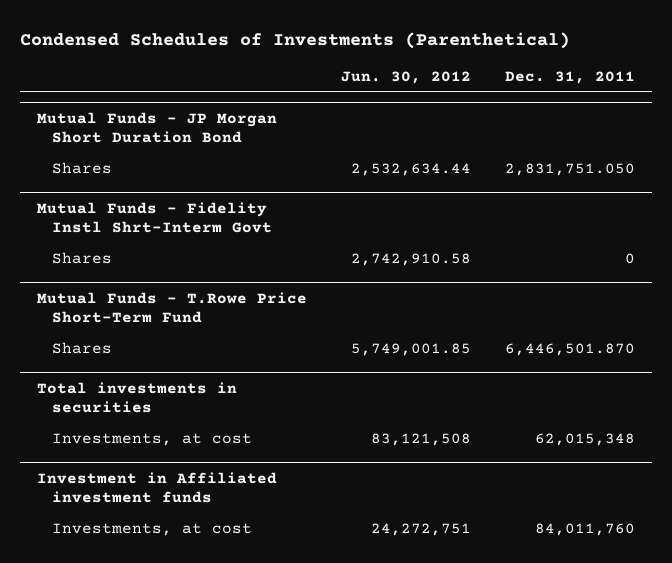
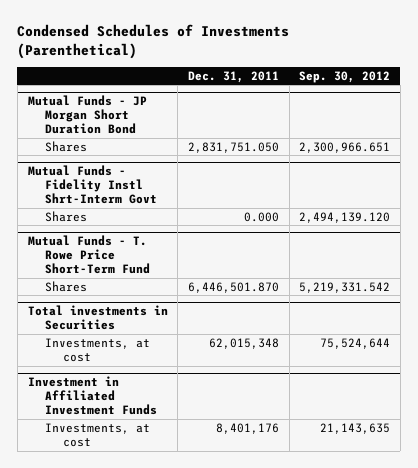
- | Jun. 30, 2012 | Dec. 31, 2011
+ | Dec. 31, 2011 | Sep. 30, 2012
@ Mutual Funds - Fidelity Instl Shrt-Interm Govt
- Shares | 2,742,910.58 | 0
- Mutual Funds - T.Rowe Price Short-Term Fund
@ Mutual Funds - Fidelity Instl Shrt-Interm Govt
+ Shares | 0.000 | 2,494,139.120
+ Mutual Funds - T. Rowe Price Short-Term Fund
- Total investments in securities
+ Total investments in Securities
- Investment in Affiliated investment funds
- Investments, at cost | 24,272,751 | 84,011,760
+ Investment in Affiliated Investment Funds
+ Investments, at cost | 8,401,176 | 21,143,635

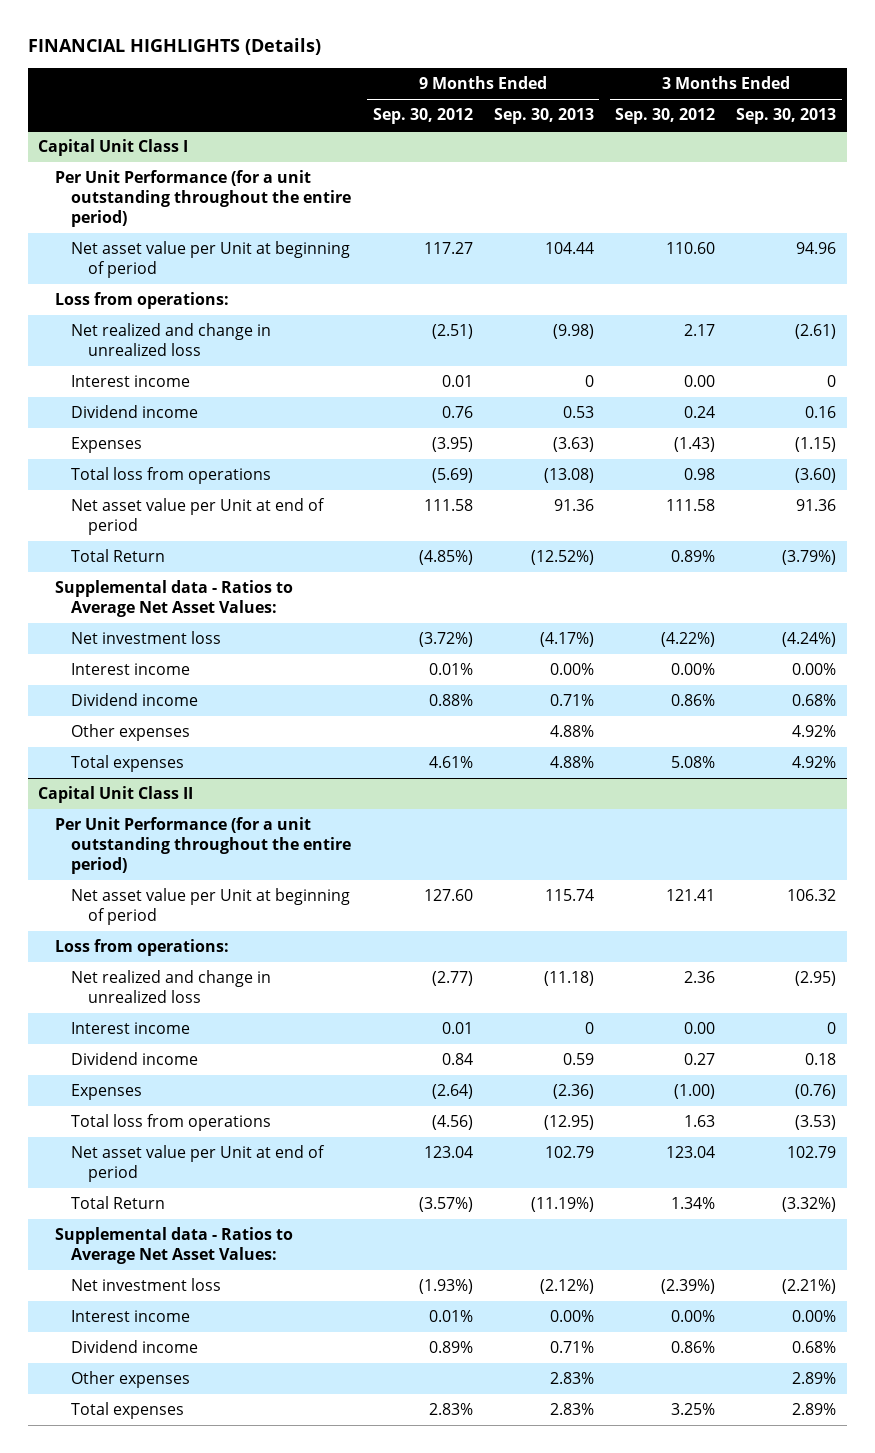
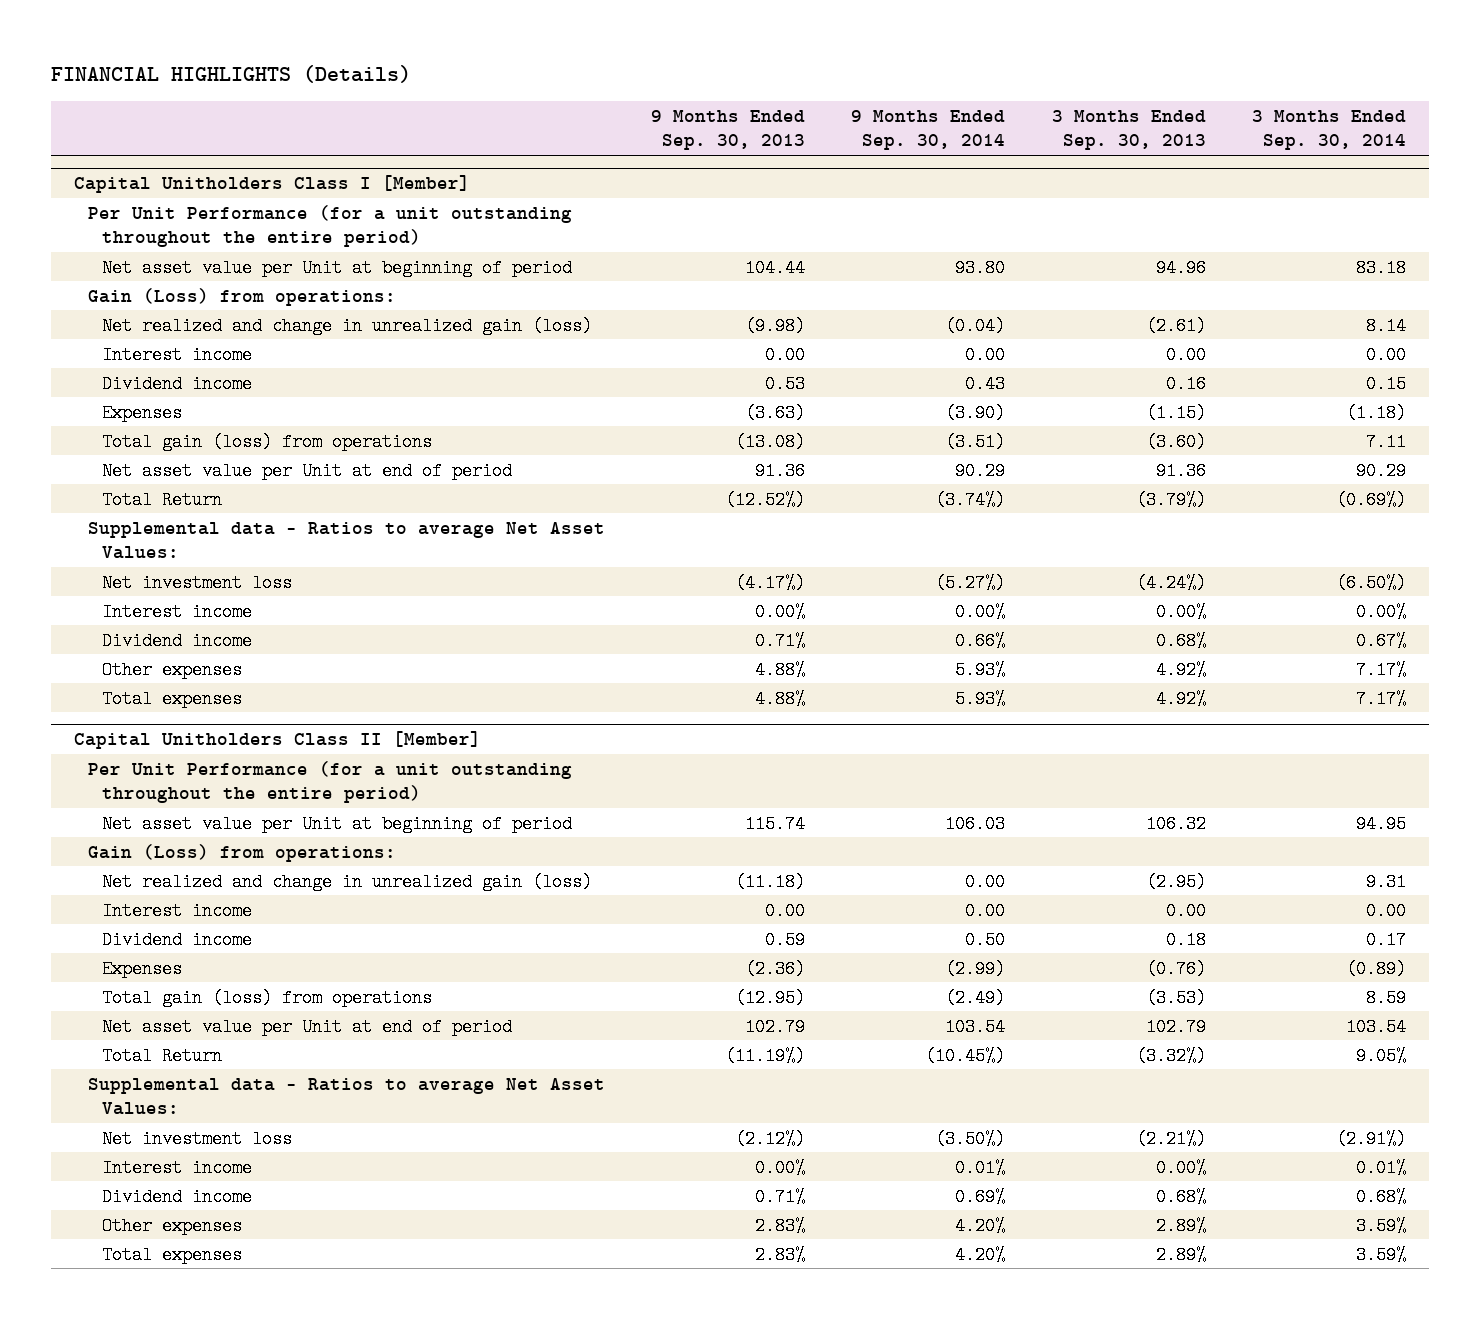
- | 9 Months Ended Sep. 30, 2012 | 9 Months Ended Sep. 30, 2013 | 3 Months Ended Sep. 30, 2012 | 3 Months Ended Sep. 30, 2013
+ | 9 Months Ended Sep. 30, 2013 | 9 Months Ended Sep. 30, 2014 | 3 Months Ended Sep. 30, 2013 | 3 Months Ended Sep. 30, 2014
- Capital Unit Class I
+ Capital Unitholders Class I [Member]
- Loss from operations:
- Net realized and change in unrealized loss | (2.51) | (9.98) | 2.17 | (2.61)
- Interest income | 0.01 | 0 | 0.00 | 0
+ Gain (Loss) from operations:
+ Net realized and change in unrealized gain (loss) | (9.98) | (0.04) | (2.61) | 8.14
+ Interest income | 0.00 | 0.00 | 0.00 | 0.00
- Total loss from operations | (5.69) | (13.08) | 0.98 | (3.60)
+ Total gain (loss) from operations | (13.08) | (3.51) | (3.60) | 7.11
- Supplemental data - Ratios to Average Net Asset Values:
+ Supplemental data - Ratios to average Net Asset Values:
- Capital Unit Class II
+ Capital Unitholders Class II [Member]
- Loss from operations:
- Net realized and change in unrealized loss | (2.77) | (11.18) | 2.36 | (2.95)
- Interest income | 0.01 | 0 | 0.00 | 0
+ Gain (Loss) from operations:
+ Net realized and change in unrealized gain (loss) | (11.18) | 0.00 | (2.95) | 9.31
+ Interest income | 0.00 | 0.00 | 0.00 | 0.00
- Total loss from operations | (4.56) | (12.95) | 1.63 | (3.53)
+ Total gain (loss) from operations | (12.95) | (2.49) | (3.53) | 8.59
- Supplemental data - Ratios to Average Net Asset Values:
+ Supplemental data - Ratios to average Net Asset Values:

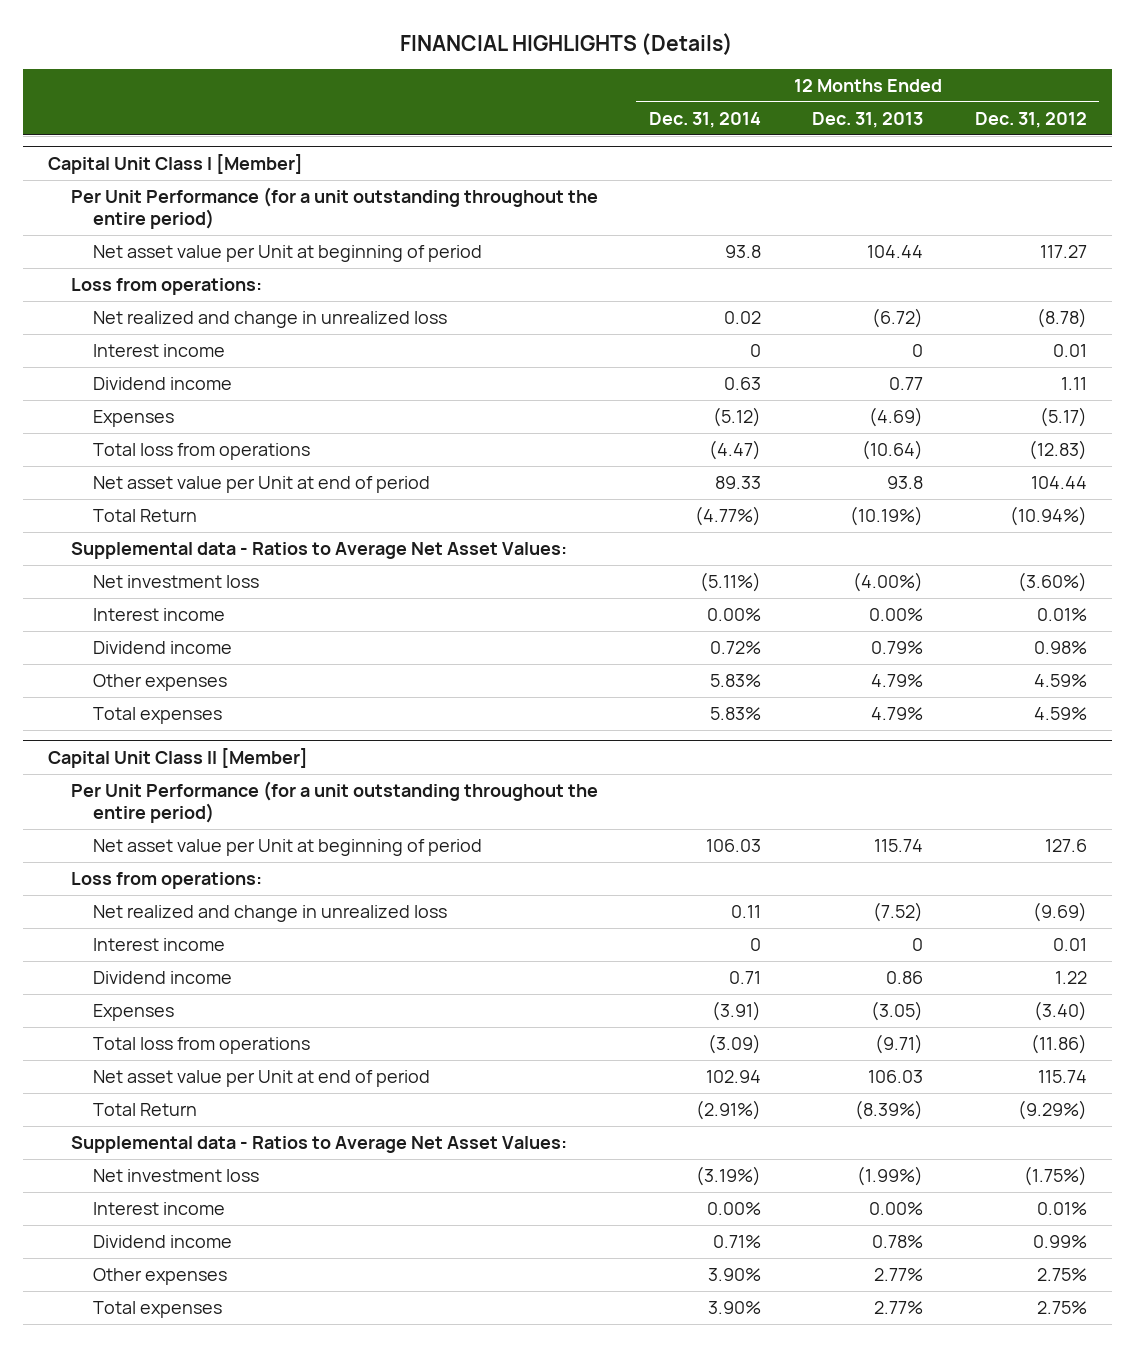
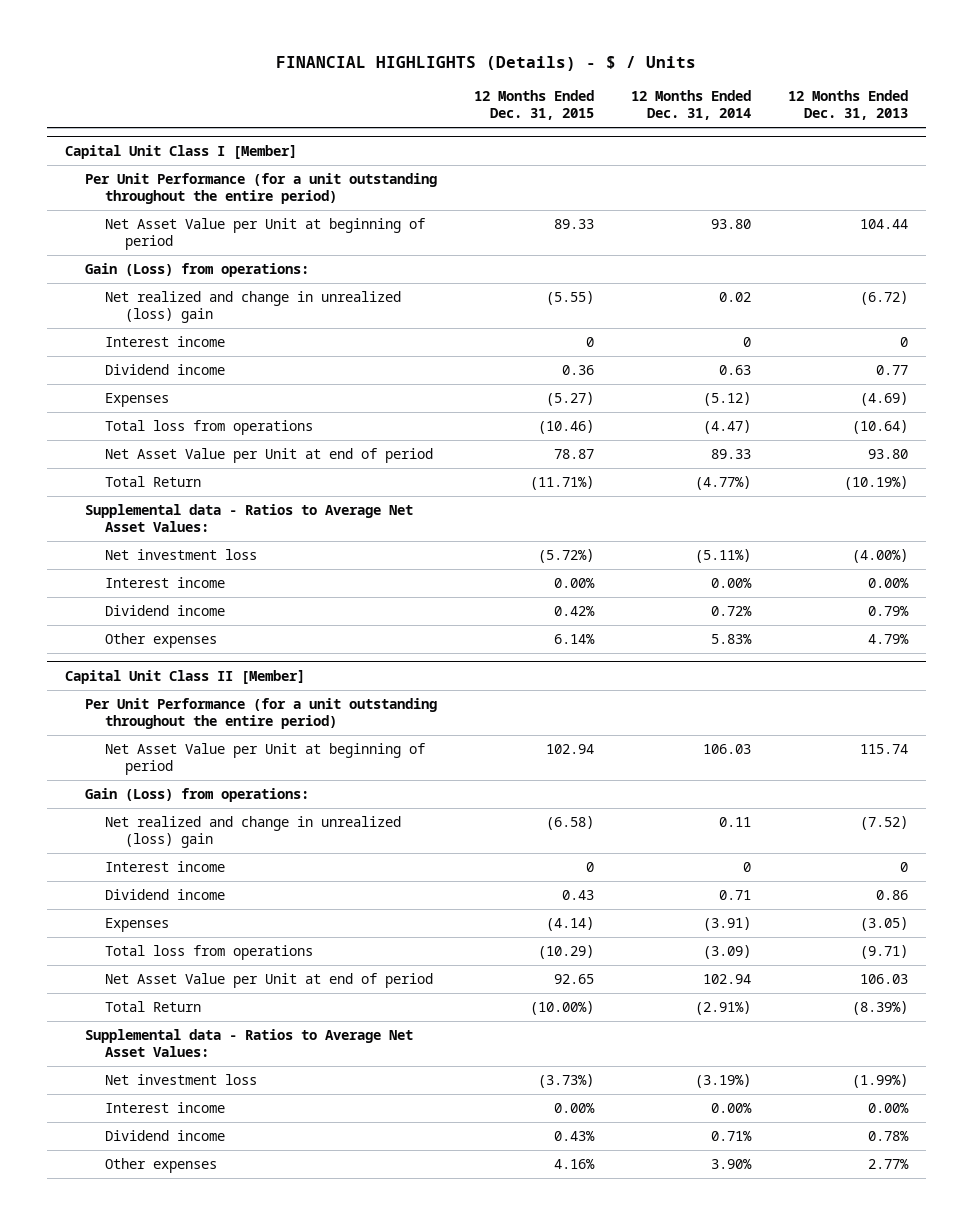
- FINANCIAL HIGHLIGHTS (Details)
+ FINANCIAL HIGHLIGHTS (Details) - $ / Units
- | 12 Months Ended Dec. 31, 2014 | 12 Months Ended Dec. 31, 2013 | 12 Months Ended Dec. 31, 2012
+ | 12 Months Ended Dec. 31, 2015 | 12 Months Ended Dec. 31, 2014 | 12 Months Ended Dec. 31, 2013
@ Capital Unit Class I [Member]
- Net asset value per Unit at beginning of period | 93.8 | 104.44 | 117.27
- Loss from operations:
- Net realized and change in unrealized loss | 0.02 | (6.72) | (8.78)
+ Net Asset Value per Unit at beginning of period | 89.33 | 93.80 | 104.44
+ Gain (Loss) from operations:
+ Net realized and change in unrealized (loss) gain | (5.55) | 0.02 | (6.72)
- Net asset value per Unit at end of period | 89.33 | 93.8 | 104.44
+ Net Asset Value per Unit at end of period | 78.87 | 89.33 | 93.80
- Total expenses | 5.83% | 4.79% | 4.59%
@ Capital Unit Class II [Member]
- Net asset value per Unit at beginning of period | 106.03 | 115.74 | 127.6
- Loss from operations:
- Net realized and change in unrealized loss | 0.11 | (7.52) | (9.69)
+ Net Asset Value per Unit at beginning of period | 102.94 | 106.03 | 115.74
+ Gain (Loss) from operations:
+ Net realized and change in unrealized (loss) gain | (6.58) | 0.11 | (7.52)
- Net asset value per Unit at end of period | 102.94 | 106.03 | 115.74
+ Net Asset Value per Unit at end of period | 92.65 | 102.94 | 106.03
- Total expenses | 3.90% | 2.77% | 2.75%

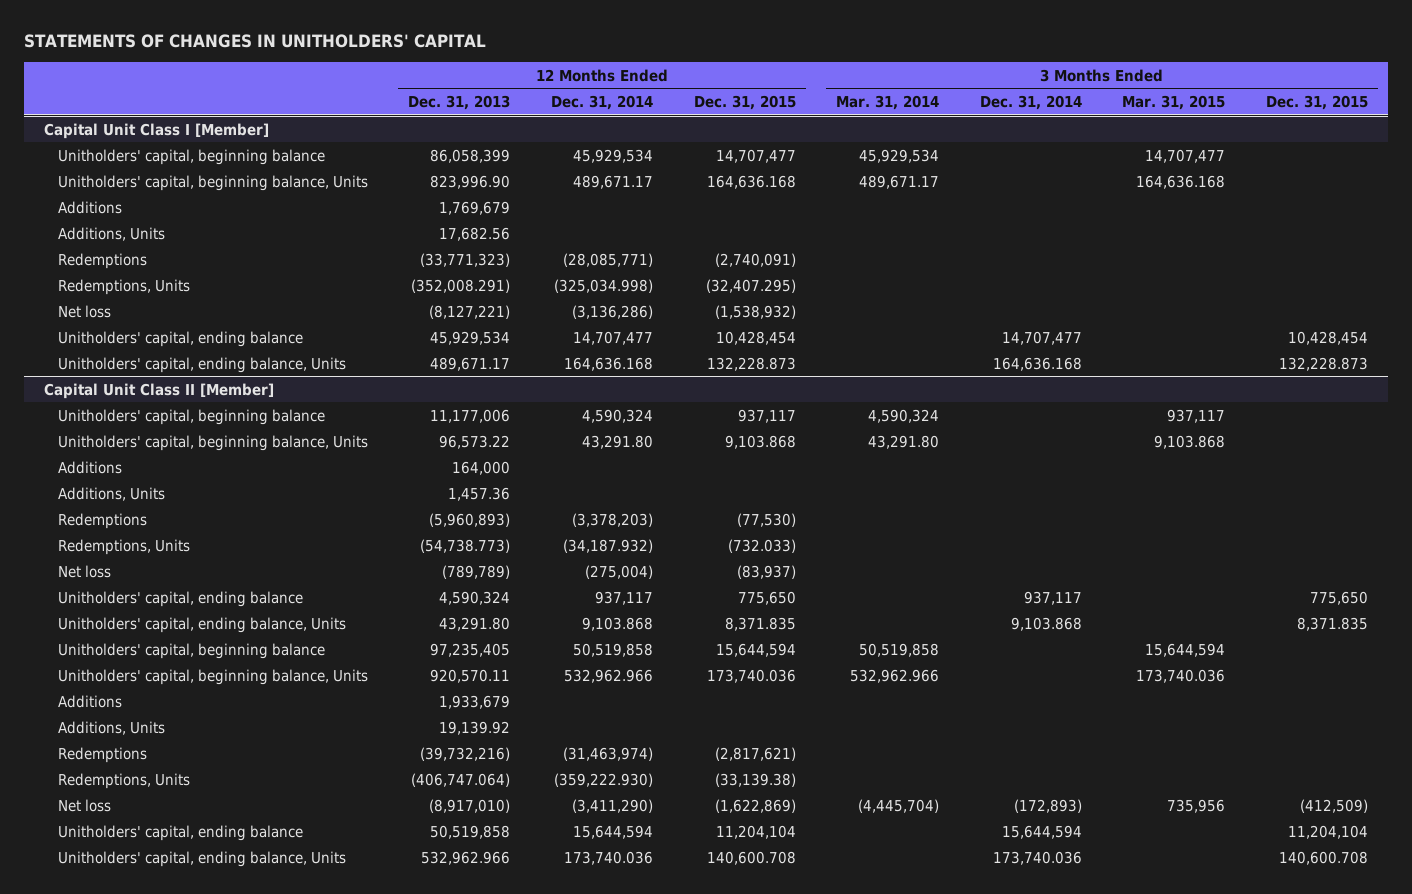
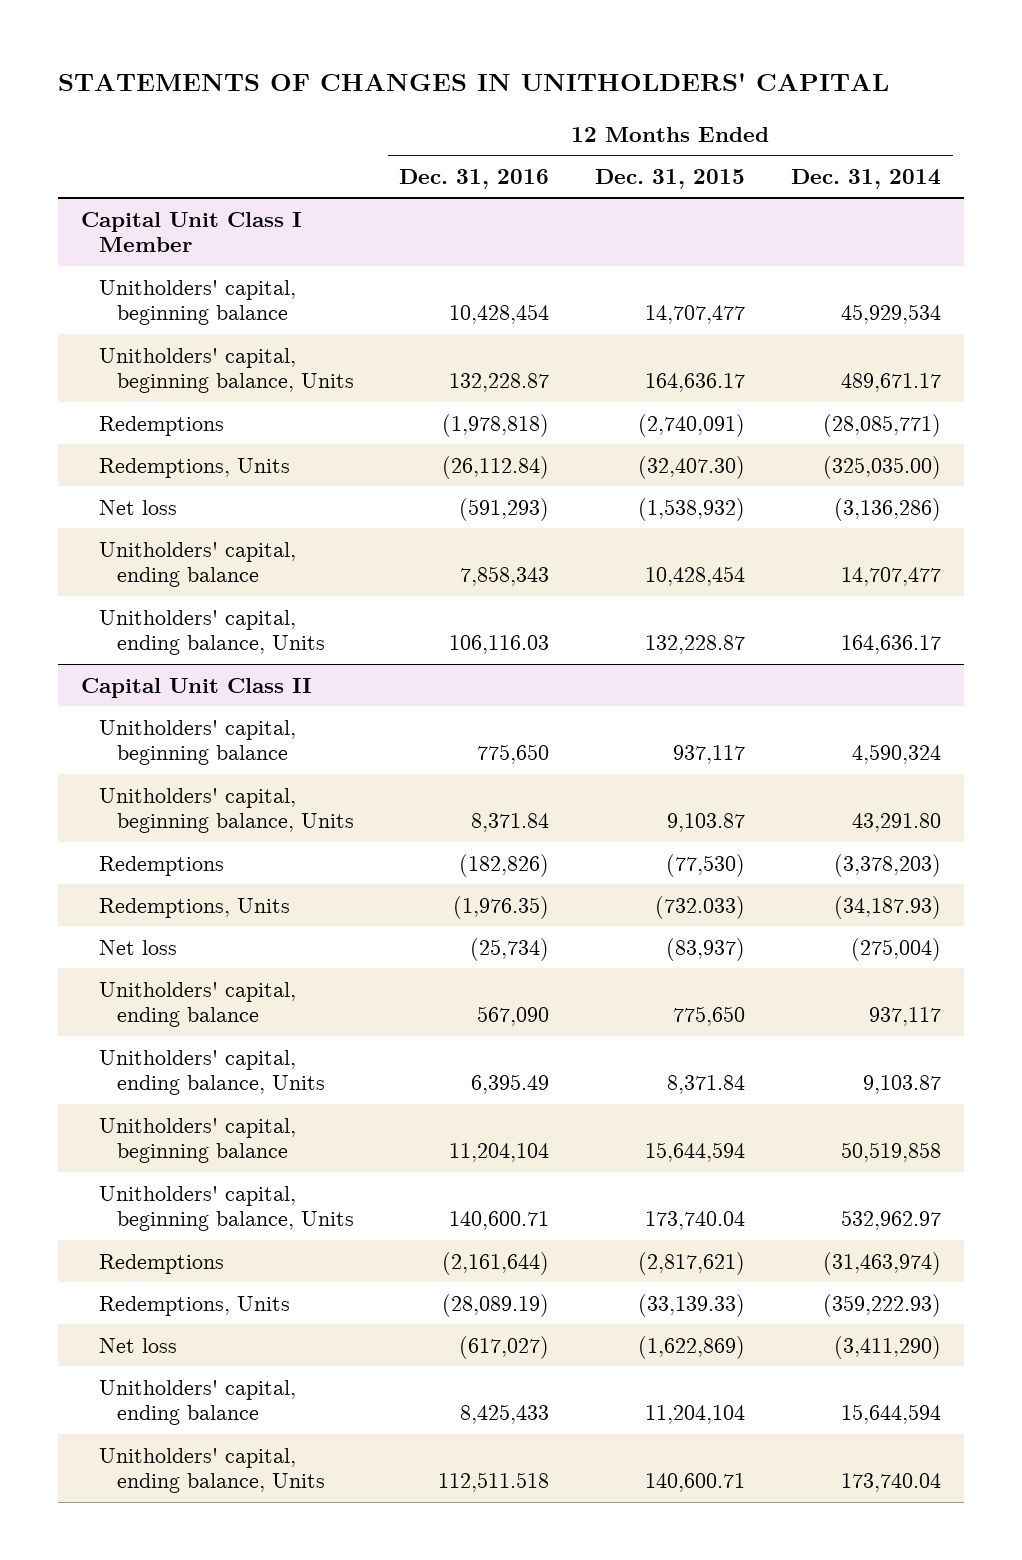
- | 12 Months Ended Dec. 31, 2013 | 12 Months Ended Dec. 31, 2014 | 12 Months Ended Dec. 31, 2015 | 3 Months Ended Mar. 31, 2014 | 3 Months Ended Dec. 31, 2014 | 3 Months Ended Mar. 31, 2015 | 3 Months Ended Dec. 31, 2015
+ | 12 Months Ended Dec. 31, 2016 | 12 Months Ended Dec. 31, 2015 | 12 Months Ended Dec. 31, 2014
- Capital Unit Class I [Member]
+ Capital Unit Class I Member
- Unitholders' capital, beginning balance, Units | 823,996.90 | 489,671.17 | 164,636.168 | 489,671.17 | | 164,636.168 |
- Additions | 1,769,679 | | | | | |
- Additions, Units | 17,682.56 | | | | | |
+ Unitholders' capital, beginning balance, Units | 132,228.87 | 164,636.17 | 489,671.17
- Redemptions, Units | (352,008.291) | (325,034.998) | (32,407.295) | | | |
+ Redemptions, Units | (26,112.84) | (32,407.30) | (325,035.00)
- Unitholders' capital, ending balance, Units | 489,671.17 | 164,636.168 | 132,228.873 | | 164,636.168 | | 132,228.873
- Capital Unit Class II [Member]
+ Unitholders' capital, ending balance, Units | 106,116.03 | 132,228.87 | 164,636.17
+ Capital Unit Class II
- Unitholders' capital, beginning balance, Units | 96,573.22 | 43,291.80 | 9,103.868 | 43,291.80 | | 9,103.868 |
- Additions | 164,000 | | | | | |
- Additions, Units | 1,457.36 | | | | | |
+ Unitholders' capital, beginning balance, Units | 8,371.84 | 9,103.87 | 43,291.80
- Redemptions, Units | (54,738.773) | (34,187.932) | (732.033) | | | |
+ Redemptions, Units | (1,976.35) | (732.033) | (34,187.93)
- Unitholders' capital, ending balance, Units | 43,291.80 | 9,103.868 | 8,371.835 | | 9,103.868 | | 8,371.835
+ Unitholders' capital, ending balance, Units | 6,395.49 | 8,371.84 | 9,103.87
- Unitholders' capital, beginning balance, Units | 920,570.11 | 532,962.966 | 173,740.036 | 532,962.966 | | 173,740.036 |
- Additions | 1,933,679 | | | | | |
- Additions, Units | 19,139.92 | | | | | |
+ Unitholders' capital, beginning balance, Units | 140,600.71 | 173,740.04 | 532,962.97
- Redemptions, Units | (406,747.064) | (359,222.930) | (33,139.38) | | | |
+ Redemptions, Units | (28,089.19) | (33,139.33) | (359,222.93)
- Unitholders' capital, ending balance, Units | 532,962.966 | 173,740.036 | 140,600.708 | | 173,740.036 | | 140,600.708
+ Unitholders' capital, ending balance, Units | 112,511.518 | 140,600.71 | 173,740.04

